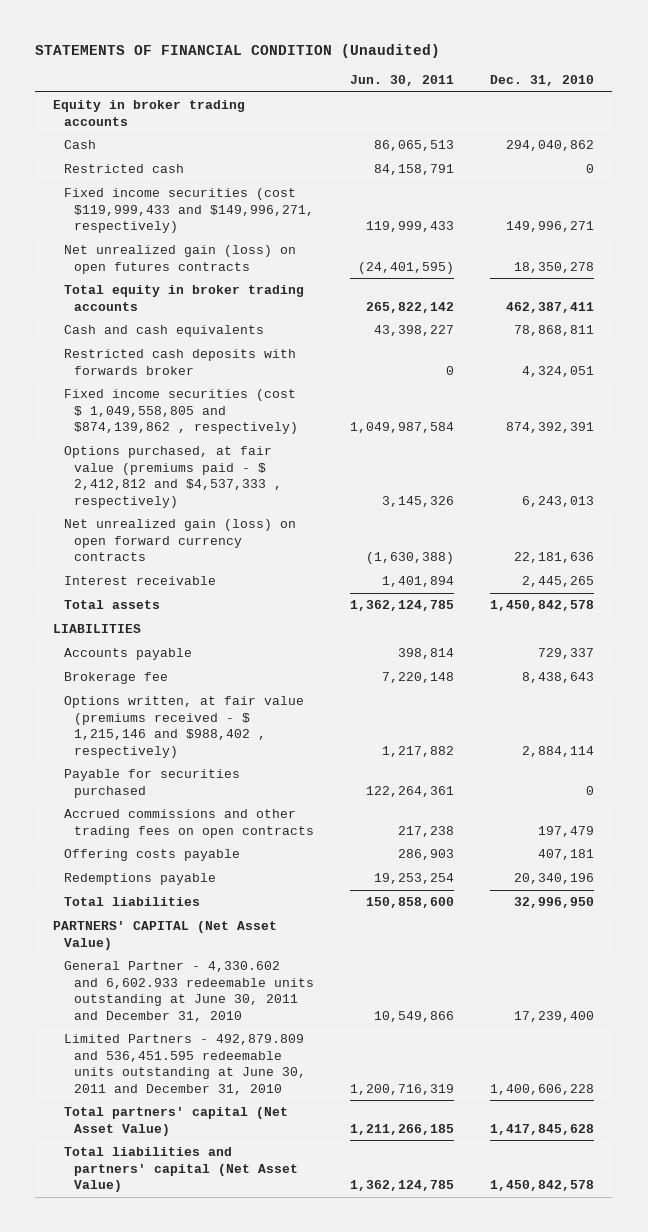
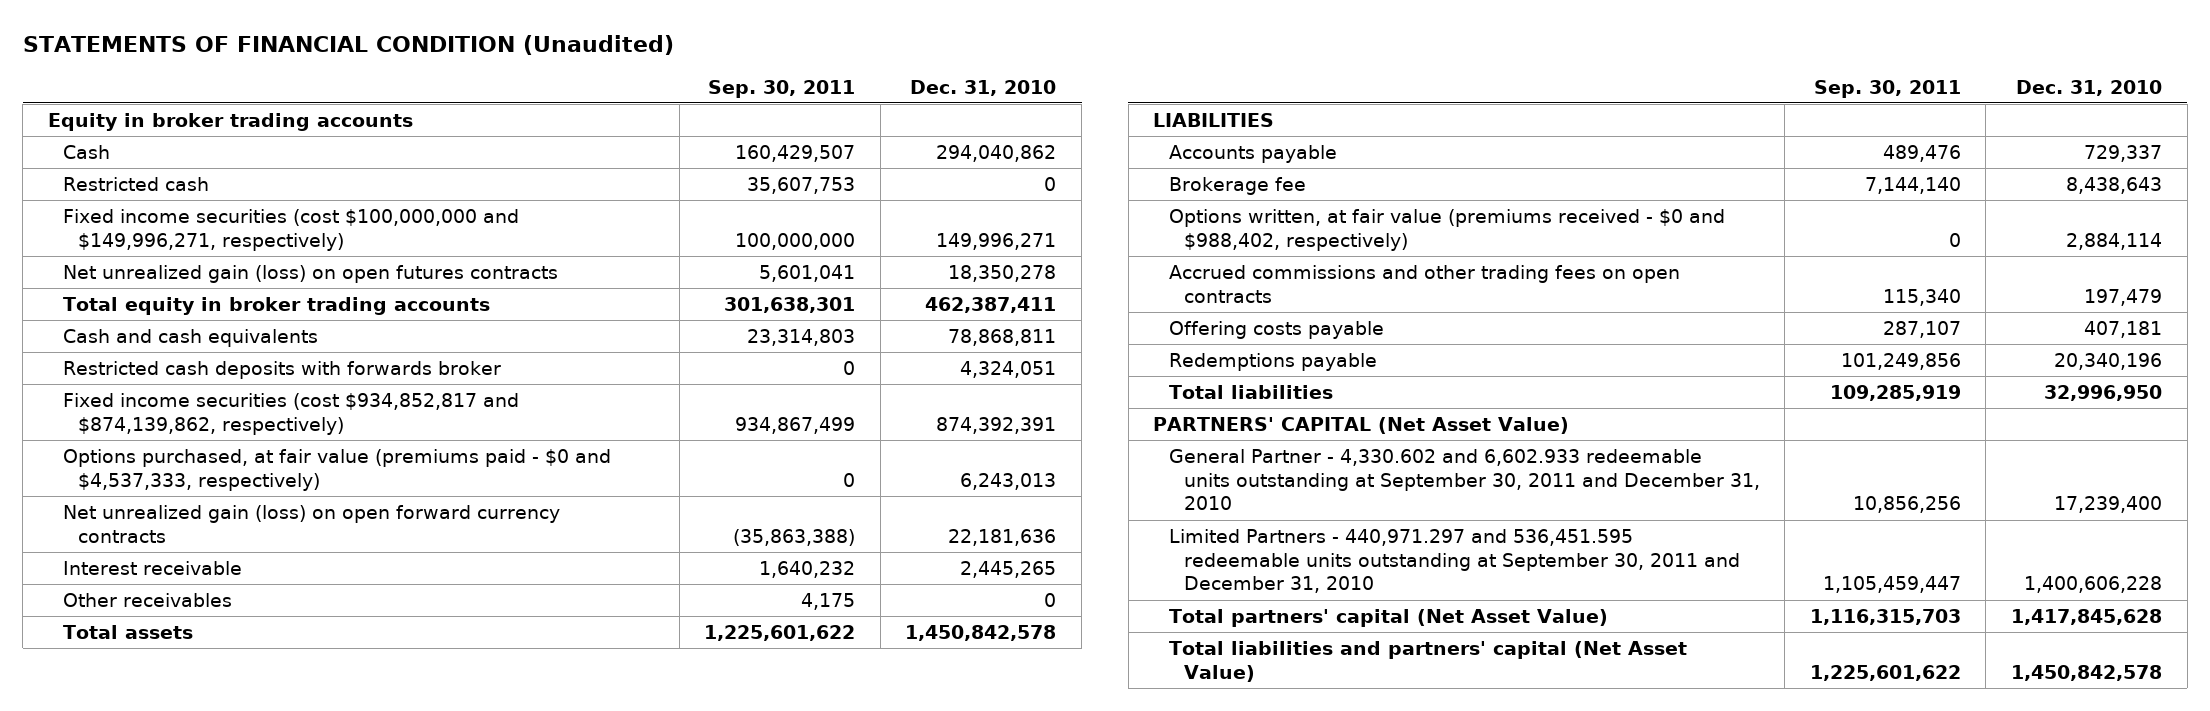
- | Jun. 30, 2011 | Dec. 31, 2010
+ | Sep. 30, 2011 | Dec. 31, 2010
- Fixed income securities (cost $119,999,433 and $149,996,271, respectively) | 119,999,433 | 149,996,271
+ Fixed income securities (cost $100,000,000 and $149,996,271, respectively) | 100,000,000 | 149,996,271
- Fixed income securities (cost $ 1,049,558,805 and $874,139,862 , respectively) | 1,049,987,584 | 874,392,391
- Options purchased, at fair value (premiums paid - $ 2,412,812 and $4,537,333 , respectively) | 3,145,326 | 6,243,013
+ Fixed income securities (cost $934,852,817 and $874,139,862, respectively) | 934,867,499 | 874,392,391
+ Options purchased, at fair value (premiums paid - $0 and $4,537,333, respectively) | 0 | 6,243,013
+ Other receivables | 4,175 | 0
- Options written, at fair value (premiums received - $ 1,215,146 and $988,402 , respectively) | 1,217,882 | 2,884,114
- Payable for securities purchased | 122,264,361 | 0
+ Options written, at fair value (premiums received - $0 and $988,402, respectively) | 0 | 2,884,114
- General Partner - 4,330.602 and 6,602.933 redeemable units outstanding at June 30, 2011 and December 31, 2010 | 10,549,866 | 17,239,400
- Limited Partners - 492,879.809 and 536,451.595 redeemable units outstanding at June 30, 2011 and December 31, 2010 | 1,200,716,319 | 1,400,606,228
+ General Partner - 4,330.602 and 6,602.933 redeemable units outstanding at September 30, 2011 and December 31, 2010 | 10,856,256 | 17,239,400
+ Limited Partners - 440,971.297 and 536,451.595 redeemable units outstanding at September 30, 2011 and December 31, 2010 | 1,105,459,447 | 1,400,606,228

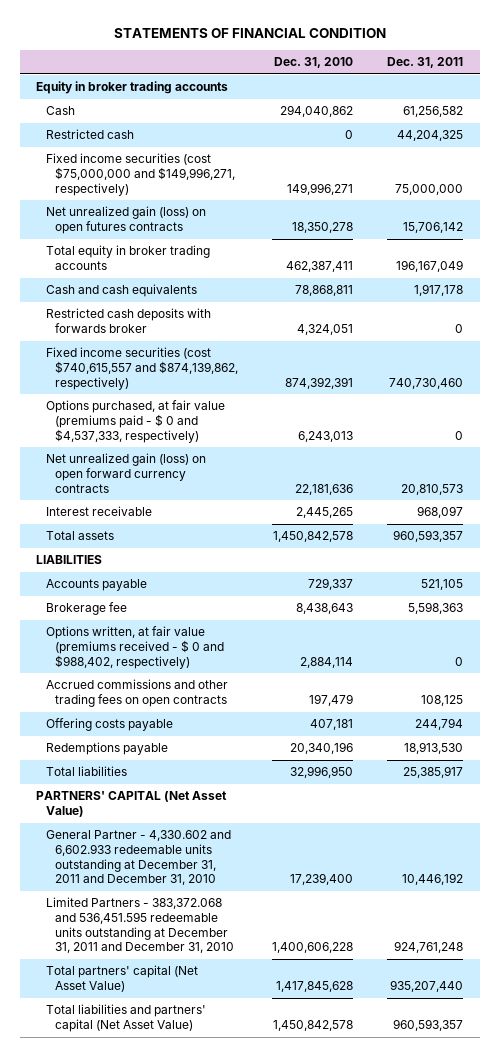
- STATEMENTS OF FINANCIAL CONDITION (Unaudited)
+ STATEMENTS OF FINANCIAL CONDITION
- | Sep. 30, 2011 | Dec. 31, 2010
+ | Dec. 31, 2010 | Dec. 31, 2011
- Fixed income securities (cost $100,000,000 and $149,996,271, respectively) | 100,000,000 | 149,996,271
+ Fixed income securities (cost $75,000,000 and $149,996,271, respectively) | 149,996,271 | 75,000,000
- Fixed income securities (cost $934,852,817 and $874,139,862, respectively) | 934,867,499 | 874,392,391
- Options purchased, at fair value (premiums paid - $0 and $4,537,333, respectively) | 0 | 6,243,013
+ Fixed income securities (cost $740,615,557 and $874,139,862, respectively) | 874,392,391 | 740,730,460
+ Options purchased, at fair value (premiums paid - $ 0 and $4,537,333, respectively) | 6,243,013 | 0
- Other receivables | 4,175 | 0
- Options written, at fair value (premiums received - $0 and $988,402, respectively) | 0 | 2,884,114
+ Options written, at fair value (premiums received - $ 0 and $988,402, respectively) | 2,884,114 | 0
- General Partner - 4,330.602 and 6,602.933 redeemable units outstanding at September 30, 2011 and December 31, 2010 | 10,856,256 | 17,239,400
- Limited Partners - 440,971.297 and 536,451.595 redeemable units outstanding at September 30, 2011 and December 31, 2010 | 1,105,459,447 | 1,400,606,228
+ General Partner - 4,330.602 and 6,602.933 redeemable units outstanding at December 31, 2011 and December 31, 2010 | 17,239,400 | 10,446,192
+ Limited Partners - 383,372.068 and 536,451.595 redeemable units outstanding at December 31, 2011 and December 31, 2010 | 1,400,606,228 | 924,761,248

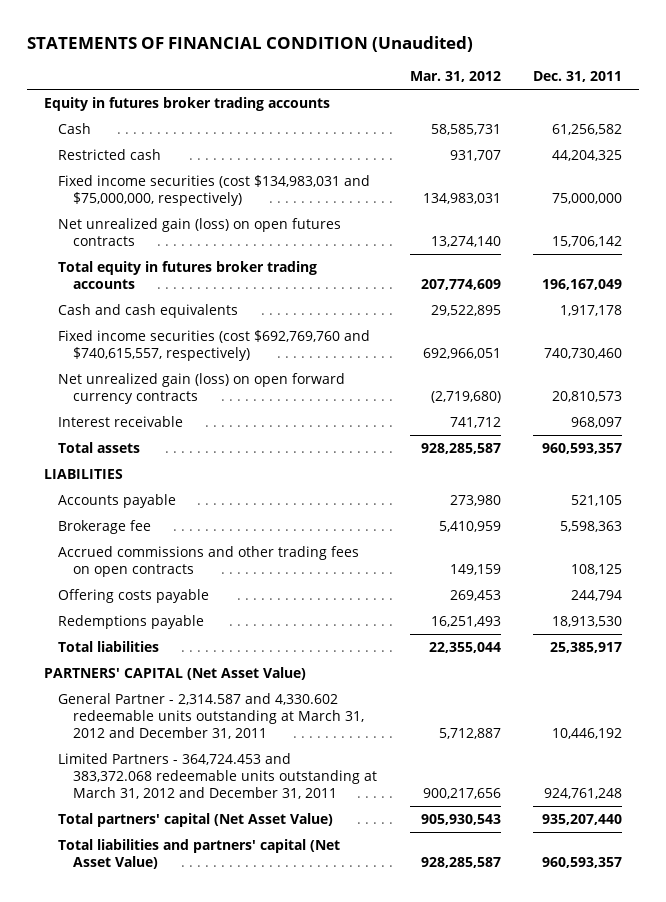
- STATEMENTS OF FINANCIAL CONDITION
+ STATEMENTS OF FINANCIAL CONDITION (Unaudited)
- | Dec. 31, 2010 | Dec. 31, 2011
+ | Mar. 31, 2012 | Dec. 31, 2011
- Equity in broker trading accounts
+ Equity in futures broker trading accounts
- Fixed income securities (cost $75,000,000 and $149,996,271, respectively) | 149,996,271 | 75,000,000
+ Fixed income securities (cost $134,983,031 and $75,000,000, respectively) | 134,983,031 | 75,000,000
- Total equity in broker trading accounts | 462,387,411 | 196,167,049
+ Total equity in futures broker trading accounts | 207,774,609 | 196,167,049
- Restricted cash deposits with forwards broker | 4,324,051 | 0
- Fixed income securities (cost $740,615,557 and $874,139,862, respectively) | 874,392,391 | 740,730,460
- Options purchased, at fair value (premiums paid - $ 0 and $4,537,333, respectively) | 6,243,013 | 0
+ Fixed income securities (cost $692,769,760 and $740,615,557, respectively) | 692,966,051 | 740,730,460
- Options written, at fair value (premiums received - $ 0 and $988,402, respectively) | 2,884,114 | 0
- General Partner - 4,330.602 and 6,602.933 redeemable units outstanding at December 31, 2011 and December 31, 2010 | 17,239,400 | 10,446,192
- Limited Partners - 383,372.068 and 536,451.595 redeemable units outstanding at December 31, 2011 and December 31, 2010 | 1,400,606,228 | 924,761,248
+ General Partner - 2,314.587 and 4,330.602 redeemable units outstanding at March 31, 2012 and December 31, 2011 | 5,712,887 | 10,446,192
+ Limited Partners - 364,724.453 and 383,372.068 redeemable units outstanding at March 31, 2012 and December 31, 2011 | 900,217,656 | 924,761,248

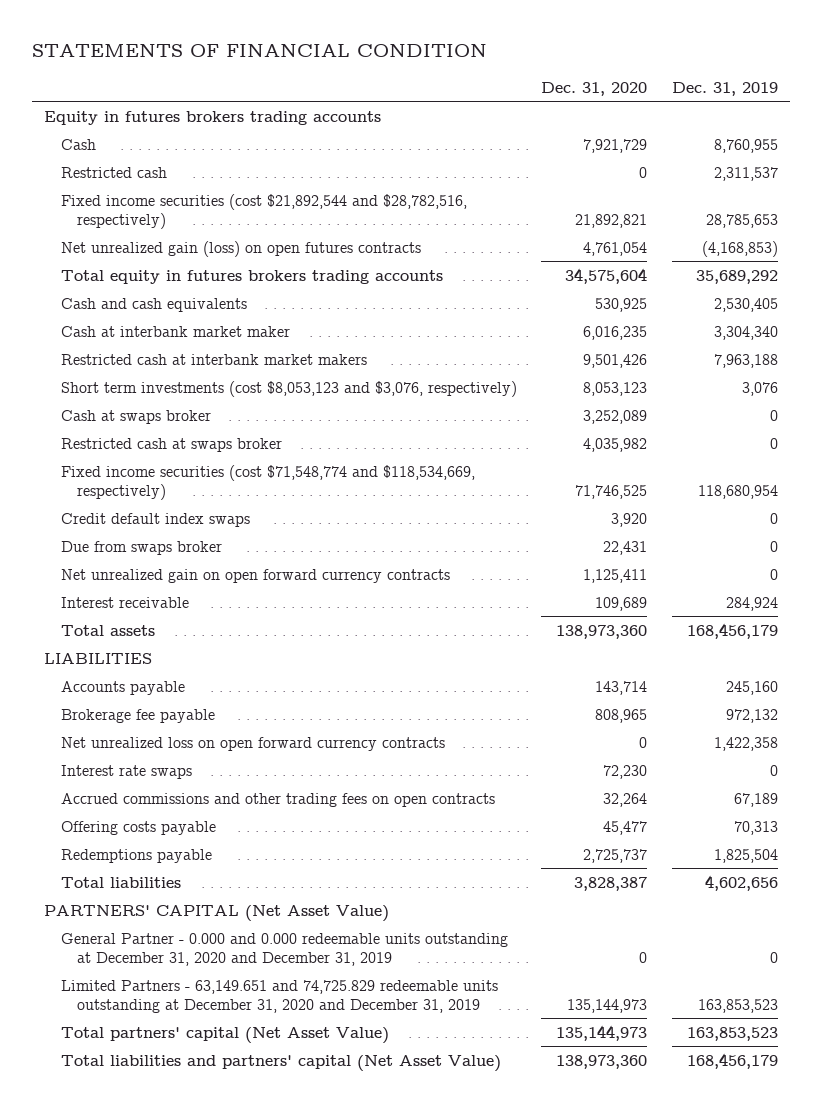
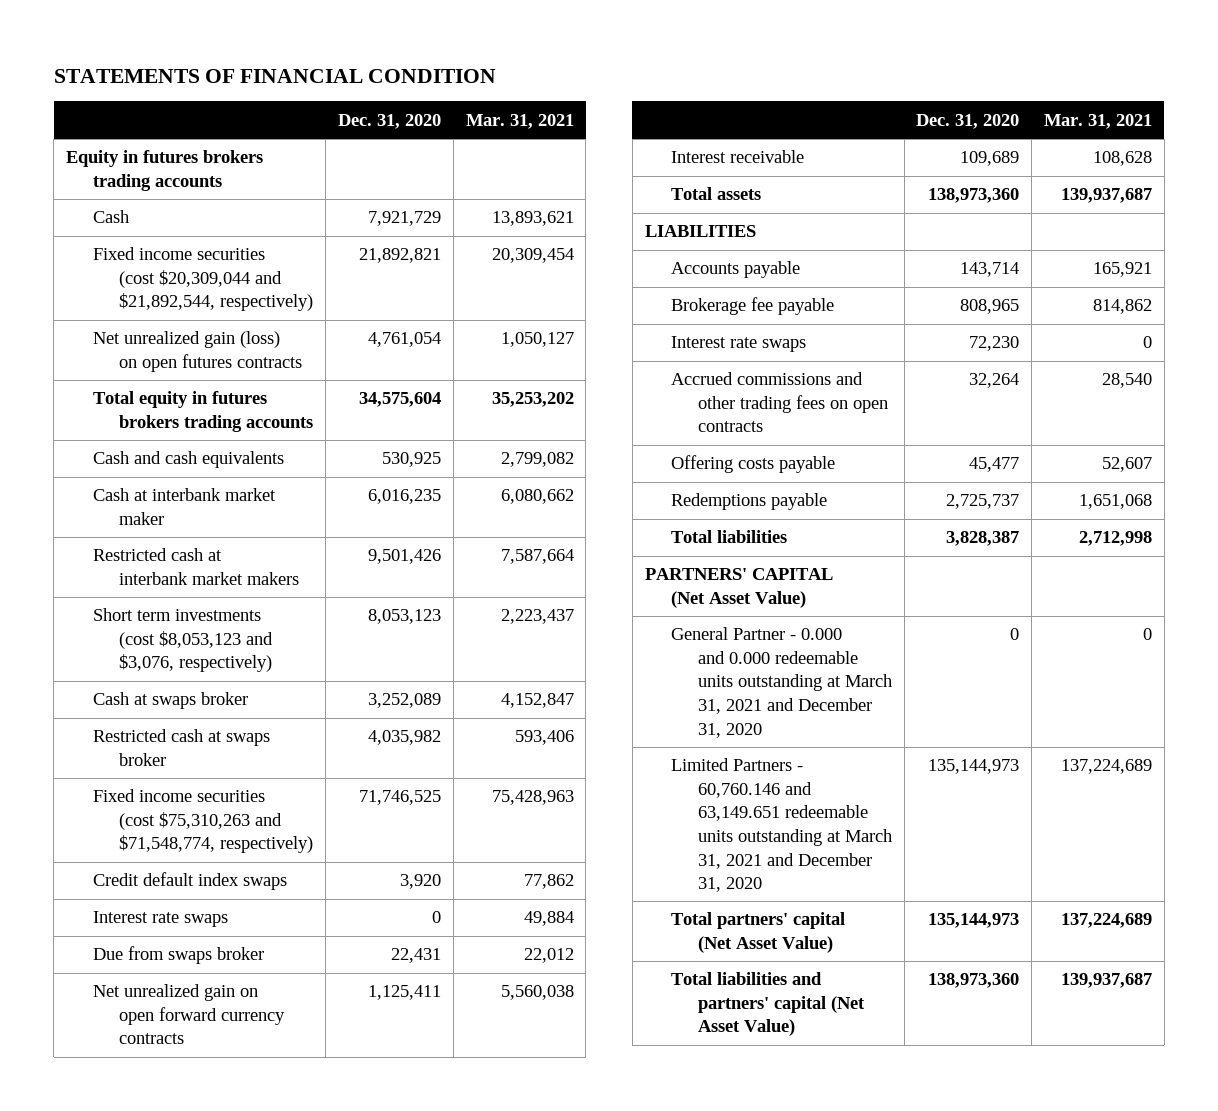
- | Dec. 31, 2020 | Dec. 31, 2019
+ | Dec. 31, 2020 | Mar. 31, 2021
- Restricted cash | 0 | 2,311,537
- Fixed income securities (cost $21,892,544 and $28,782,516, respectively) | 21,892,821 | 28,785,653
+ Fixed income securities (cost $20,309,044 and $21,892,544, respectively) | 21,892,821 | 20,309,454
- Fixed income securities (cost $71,548,774 and $118,534,669, respectively) | 71,746,525 | 118,680,954
+ Fixed income securities (cost $75,310,263 and $71,548,774, respectively) | 71,746,525 | 75,428,963
+ Interest rate swaps | 0 | 49,884
- Net unrealized loss on open forward currency contracts | 0 | 1,422,358
- General Partner - 0.000 and 0.000 redeemable units outstanding at December 31, 2020 and December 31, 2019 | 0 | 0
- Limited Partners - 63,149.651 and 74,725.829 redeemable units outstanding at December 31, 2020 and December 31, 2019 | 135,144,973 | 163,853,523
+ General Partner - 0.000 and 0.000 redeemable units outstanding at March 31, 2021 and December 31, 2020 | 0 | 0
+ Limited Partners - 60,760.146 and 63,149.651 redeemable units outstanding at March 31, 2021 and December 31, 2020 | 135,144,973 | 137,224,689

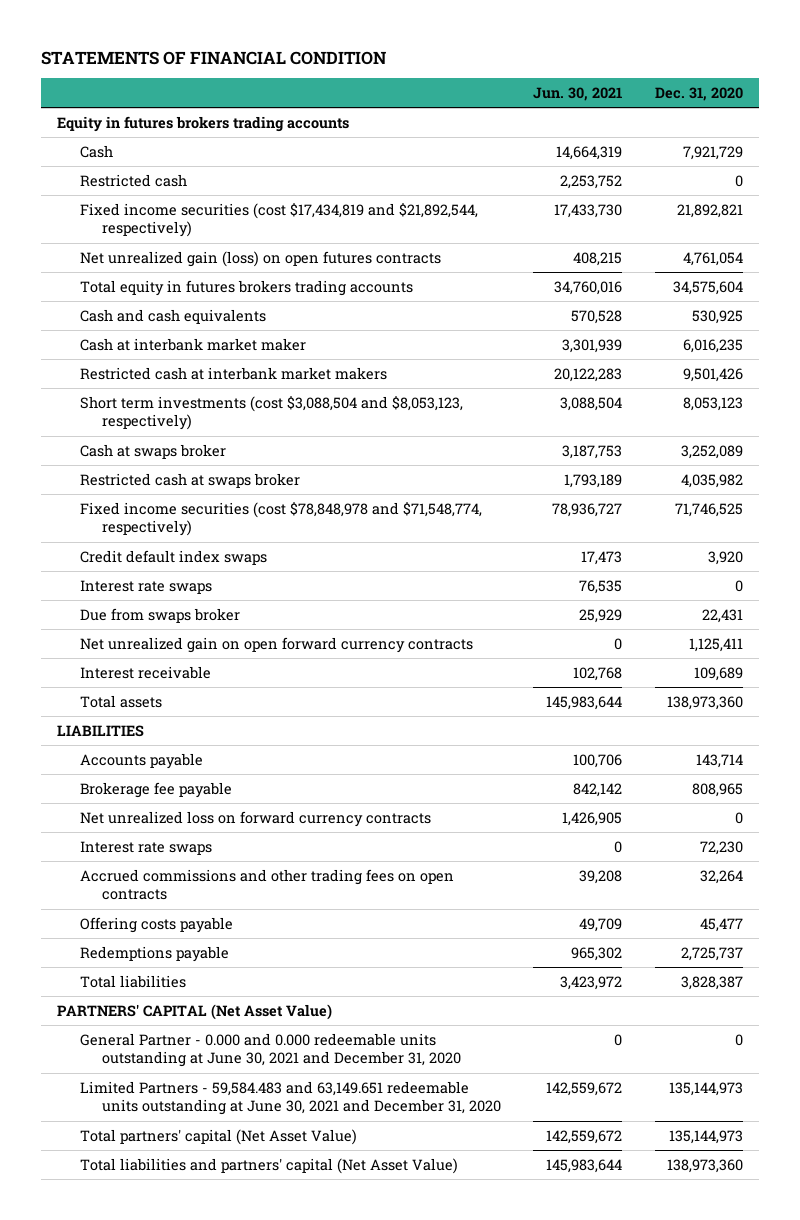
- | Dec. 31, 2020 | Mar. 31, 2021
+ | Jun. 30, 2021 | Dec. 31, 2020
- Fixed income securities (cost $20,309,044 and $21,892,544, respectively) | 21,892,821 | 20,309,454
+ Restricted cash | 2,253,752 | 0
+ Fixed income securities (cost $17,434,819 and $21,892,544, respectively) | 17,433,730 | 21,892,821
- Short term investments (cost $8,053,123 and $3,076, respectively) | 8,053,123 | 2,223,437
+ Short term investments (cost $3,088,504 and $8,053,123, respectively) | 3,088,504 | 8,053,123
- Fixed income securities (cost $75,310,263 and $71,548,774, respectively) | 71,746,525 | 75,428,963
+ Fixed income securities (cost $78,848,978 and $71,548,774, respectively) | 78,936,727 | 71,746,525
+ Net unrealized loss on forward currency contracts | 1,426,905 | 0
- General Partner - 0.000 and 0.000 redeemable units outstanding at March 31, 2021 and December 31, 2020 | 0 | 0
- Limited Partners - 60,760.146 and 63,149.651 redeemable units outstanding at March 31, 2021 and December 31, 2020 | 135,144,973 | 137,224,689
+ General Partner - 0.000 and 0.000 redeemable units outstanding at June 30, 2021 and December 31, 2020 | 0 | 0
+ Limited Partners - 59,584.483 and 63,149.651 redeemable units outstanding at June 30, 2021 and December 31, 2020 | 142,559,672 | 135,144,973

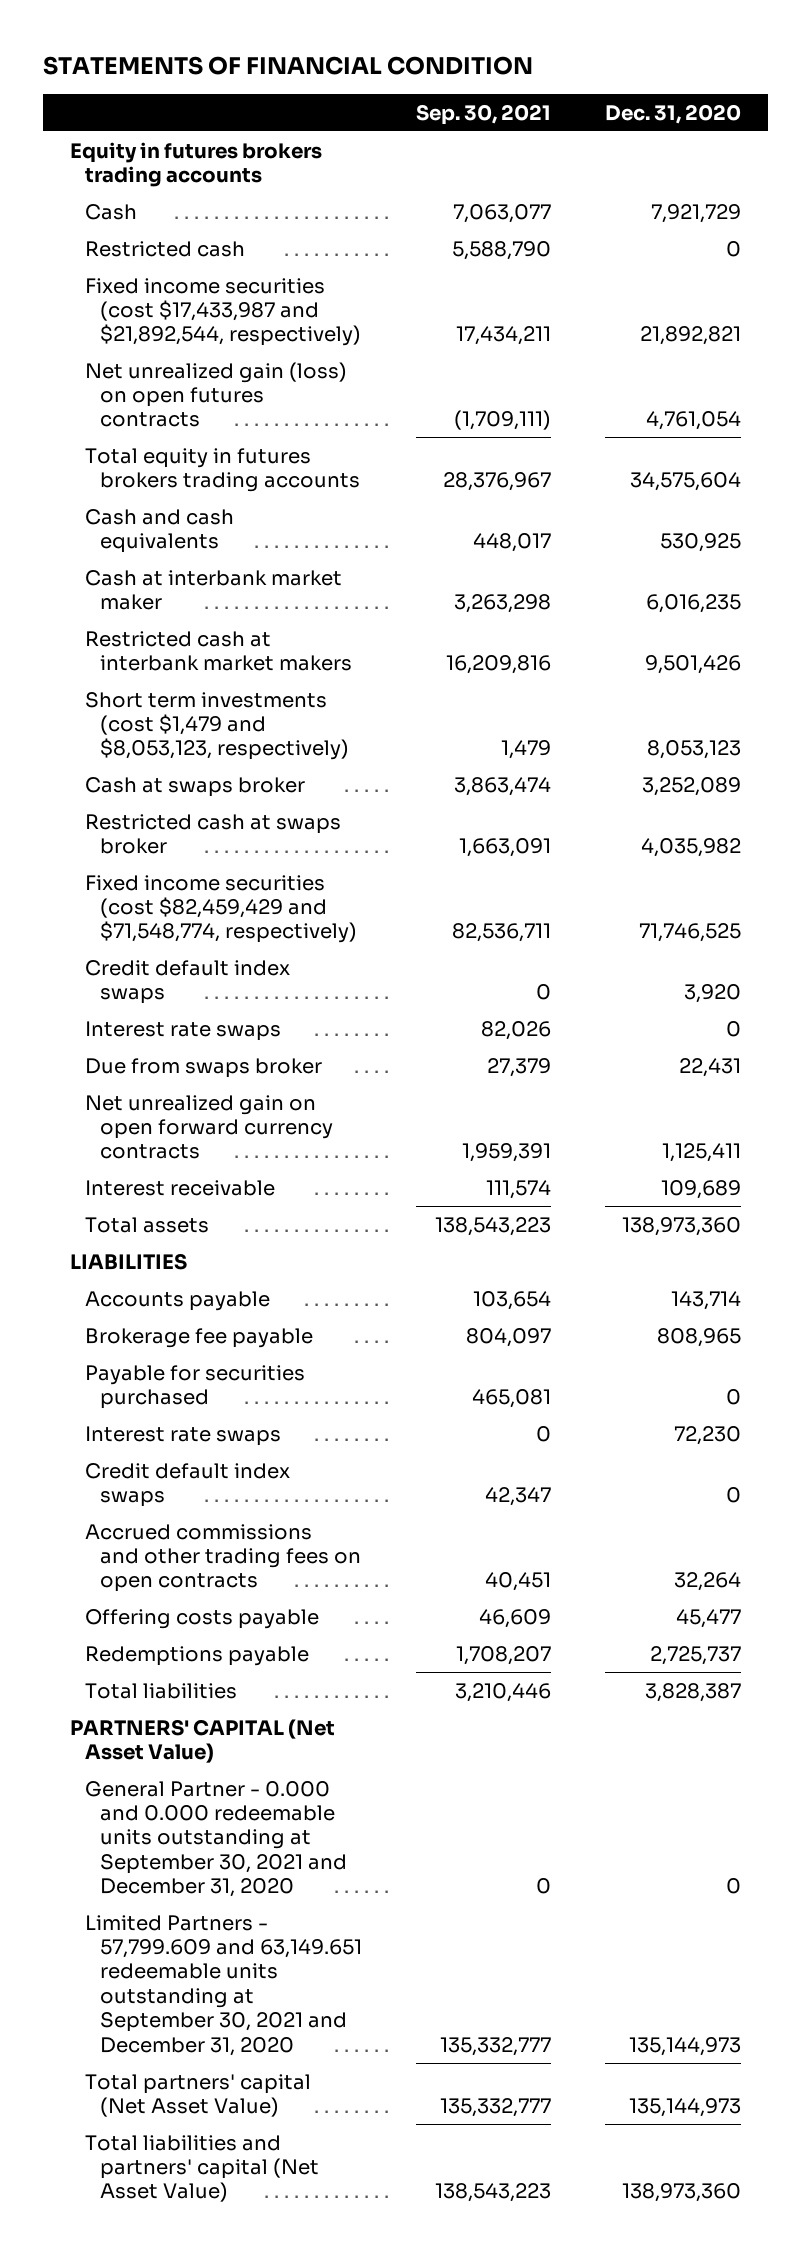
- | Jun. 30, 2021 | Dec. 31, 2020
+ | Sep. 30, 2021 | Dec. 31, 2020
- Fixed income securities (cost $17,434,819 and $21,892,544, respectively) | 17,433,730 | 21,892,821
+ Fixed income securities (cost $17,433,987 and $21,892,544, respectively) | 17,434,211 | 21,892,821
- Short term investments (cost $3,088,504 and $8,053,123, respectively) | 3,088,504 | 8,053,123
+ Short term investments (cost $1,479 and $8,053,123, respectively) | 1,479 | 8,053,123
- Fixed income securities (cost $78,848,978 and $71,548,774, respectively) | 78,936,727 | 71,746,525
+ Fixed income securities (cost $82,459,429 and $71,548,774, respectively) | 82,536,711 | 71,746,525
- Net unrealized loss on forward currency contracts | 1,426,905 | 0
+ Payable for securities purchased | 465,081 | 0
+ Credit default index swaps | 42,347 | 0
- General Partner - 0.000 and 0.000 redeemable units outstanding at June 30, 2021 and December 31, 2020 | 0 | 0
- Limited Partners - 59,584.483 and 63,149.651 redeemable units outstanding at June 30, 2021 and December 31, 2020 | 142,559,672 | 135,144,973
+ General Partner - 0.000 and 0.000 redeemable units outstanding at September 30, 2021 and December 31, 2020 | 0 | 0
+ Limited Partners - 57,799.609 and 63,149.651 redeemable units outstanding at September 30, 2021 and December 31, 2020 | 135,332,777 | 135,144,973

